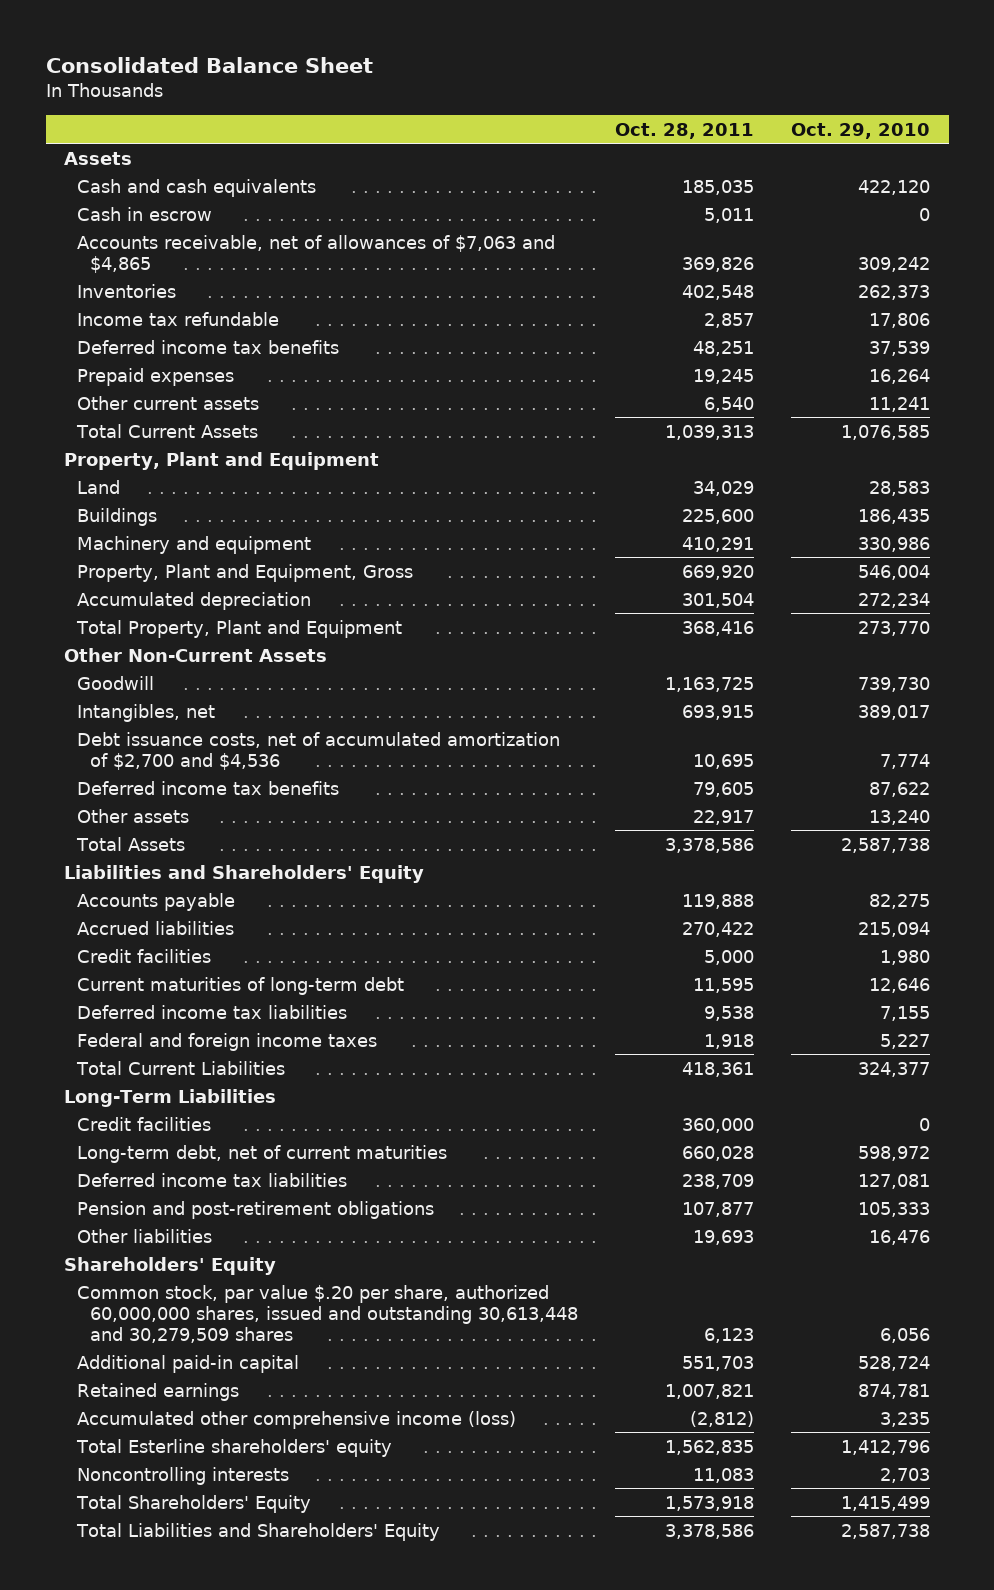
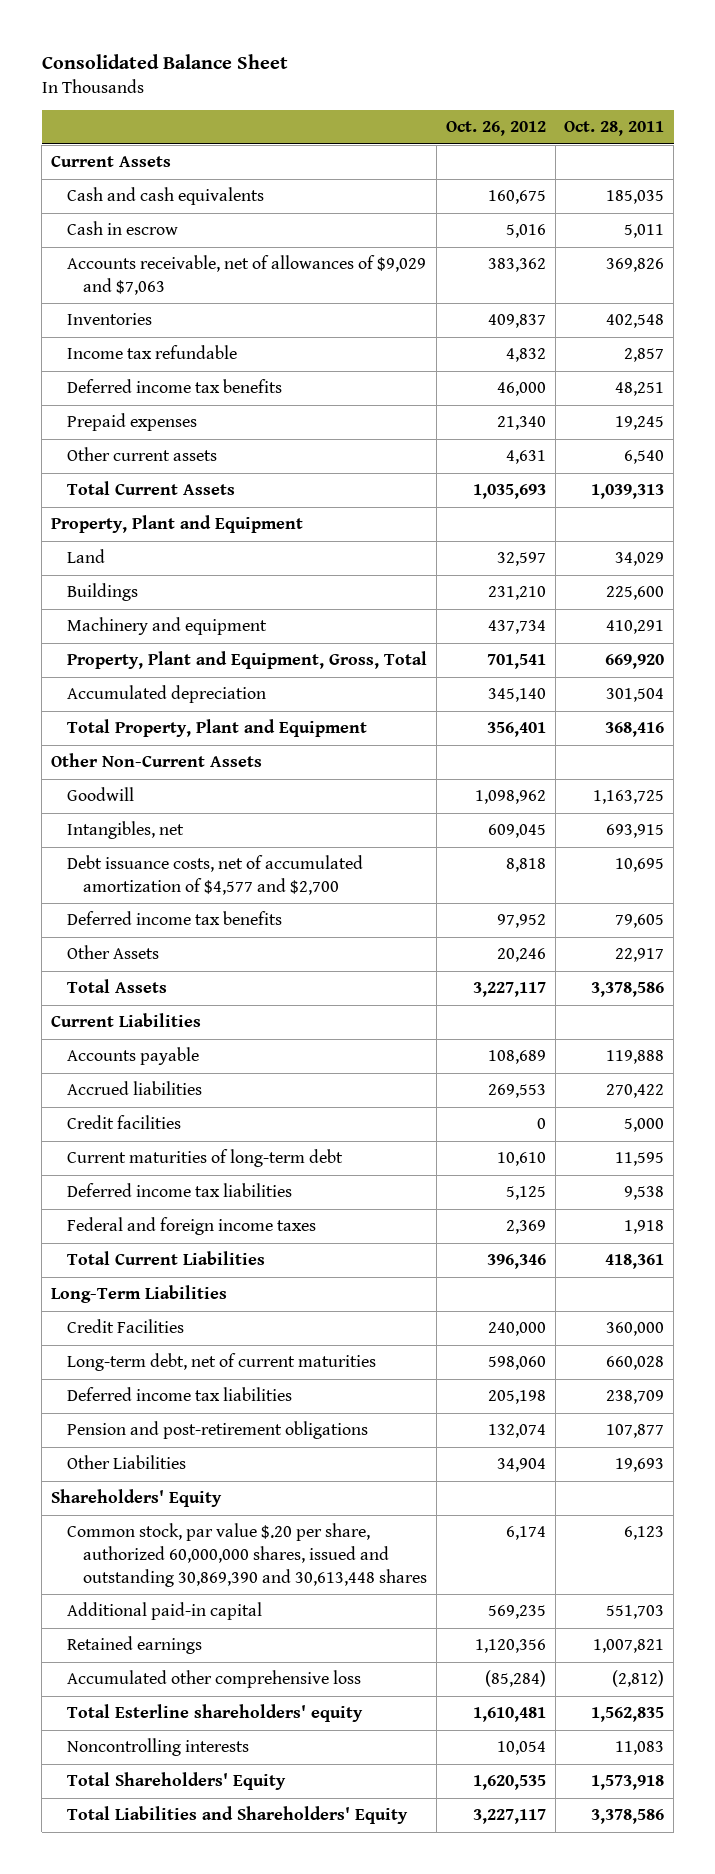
- | Oct. 28, 2011 | Oct. 29, 2010
+ | Oct. 26, 2012 | Oct. 28, 2011
- Assets
+ Current Assets
- Accounts receivable, net of allowances of $7,063 and $4,865 | 369,826 | 309,242
+ Accounts receivable, net of allowances of $9,029 and $7,063 | 383,362 | 369,826
- Property, Plant and Equipment, Gross | 669,920 | 546,004
+ Property, Plant and Equipment, Gross, Total | 701,541 | 669,920
- Debt issuance costs, net of accumulated amortization of $2,700 and $4,536 | 10,695 | 7,774
+ Debt issuance costs, net of accumulated amortization of $4,577 and $2,700 | 8,818 | 10,695
- Other assets | 22,917 | 13,240
+ Other Assets | 20,246 | 22,917
- Liabilities and Shareholders' Equity
+ Current Liabilities
- Credit facilities | 360,000 | 0
+ Credit Facilities | 240,000 | 360,000
- Other liabilities | 19,693 | 16,476
+ Other Liabilities | 34,904 | 19,693
- Common stock, par value $.20 per share, authorized 60,000,000 shares, issued and outstanding 30,613,448 and 30,279,509 shares | 6,123 | 6,056
+ Common stock, par value $.20 per share, authorized 60,000,000 shares, issued and outstanding 30,869,390 and 30,613,448 shares | 6,174 | 6,123
- Accumulated other comprehensive income (loss) | (2,812) | 3,235
+ Accumulated other comprehensive loss | (85,284) | (2,812)

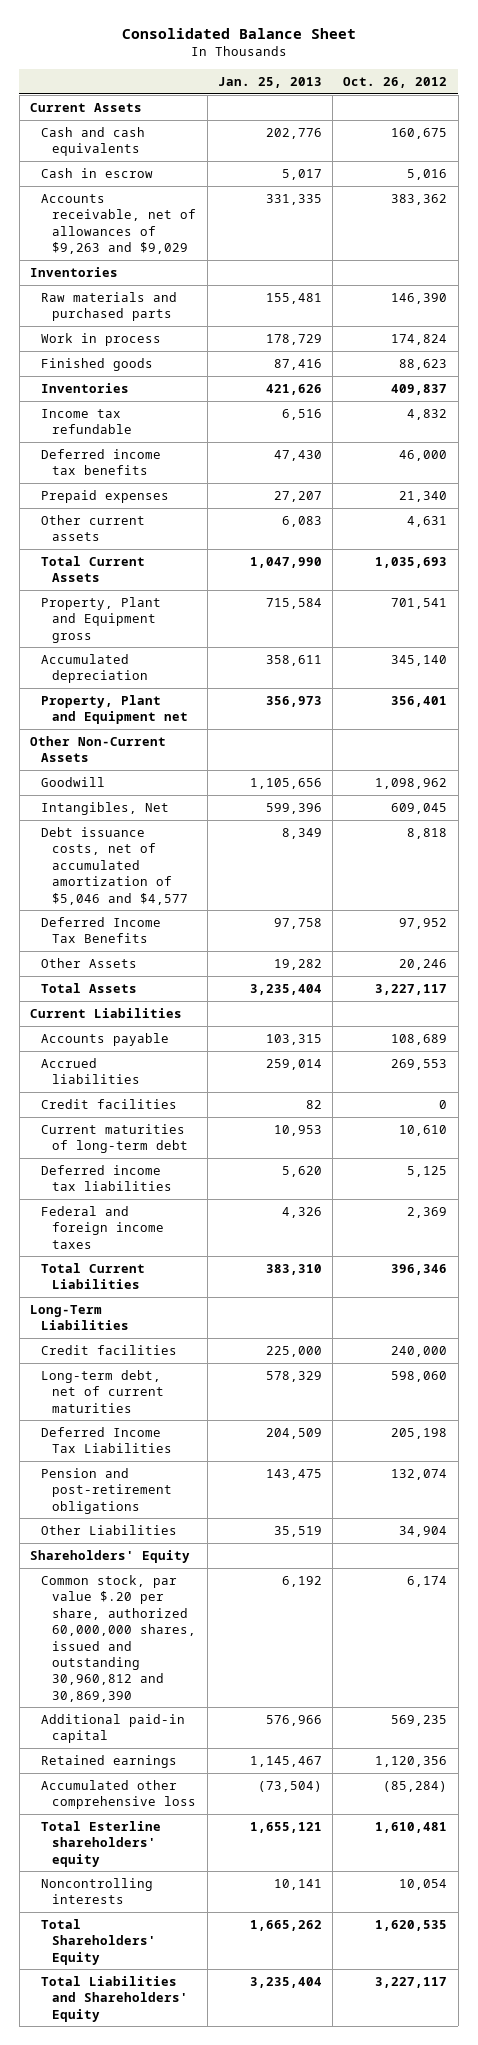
- | Oct. 26, 2012 | Oct. 28, 2011
+ | Jan. 25, 2013 | Oct. 26, 2012
- Accounts receivable, net of allowances of $9,029 and $7,063 | 383,362 | 369,826
+ Accounts receivable, net of allowances of $9,263 and $9,029 | 331,335 | 383,362
+ Inventories
+ Raw materials and purchased parts | 155,481 | 146,390
+ Work in process | 178,729 | 174,824
+ Finished goods | 87,416 | 88,623
- Property, Plant and Equipment
- Land | 32,597 | 34,029
- Buildings | 231,210 | 225,600
- Machinery and equipment | 437,734 | 410,291
- Property, Plant and Equipment, Gross, Total | 701,541 | 669,920
+ Property, Plant and Equipment gross | 715,584 | 701,541
- Total Property, Plant and Equipment | 356,401 | 368,416
+ Property, Plant and Equipment net | 356,973 | 356,401
- Intangibles, net | 609,045 | 693,915
- Debt issuance costs, net of accumulated amortization of $4,577 and $2,700 | 8,818 | 10,695
- Deferred income tax benefits | 97,952 | 79,605
+ Intangibles, Net | 599,396 | 609,045
+ Debt issuance costs, net of accumulated amortization of $5,046 and $4,577 | 8,349 | 8,818
+ Deferred Income Tax Benefits | 97,758 | 97,952
- Credit Facilities | 240,000 | 360,000
+ Credit facilities | 225,000 | 240,000
- Deferred income tax liabilities | 205,198 | 238,709
+ Deferred Income Tax Liabilities | 204,509 | 205,198
- Common stock, par value $.20 per share, authorized 60,000,000 shares, issued and outstanding 30,869,390 and 30,613,448 shares | 6,174 | 6,123
+ Common stock, par value $.20 per share, authorized 60,000,000 shares, issued and outstanding 30,960,812 and 30,869,390 | 6,192 | 6,174

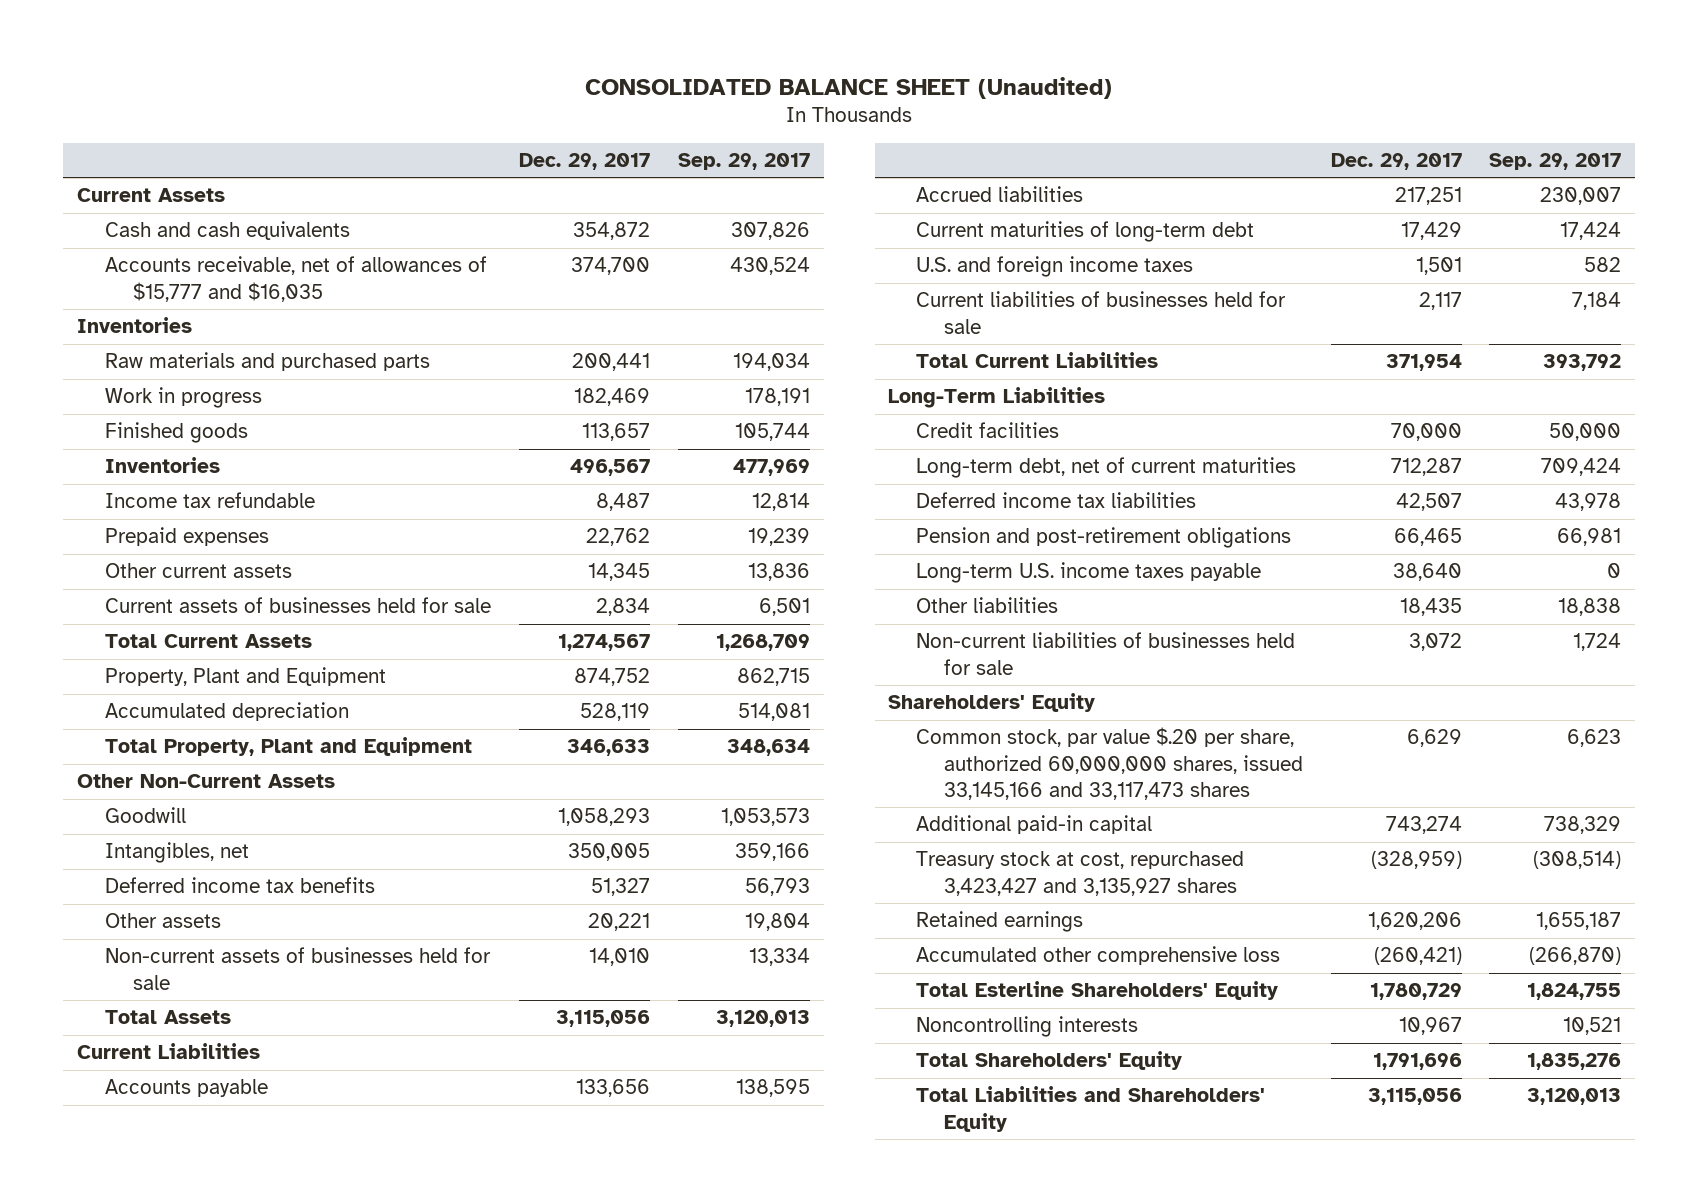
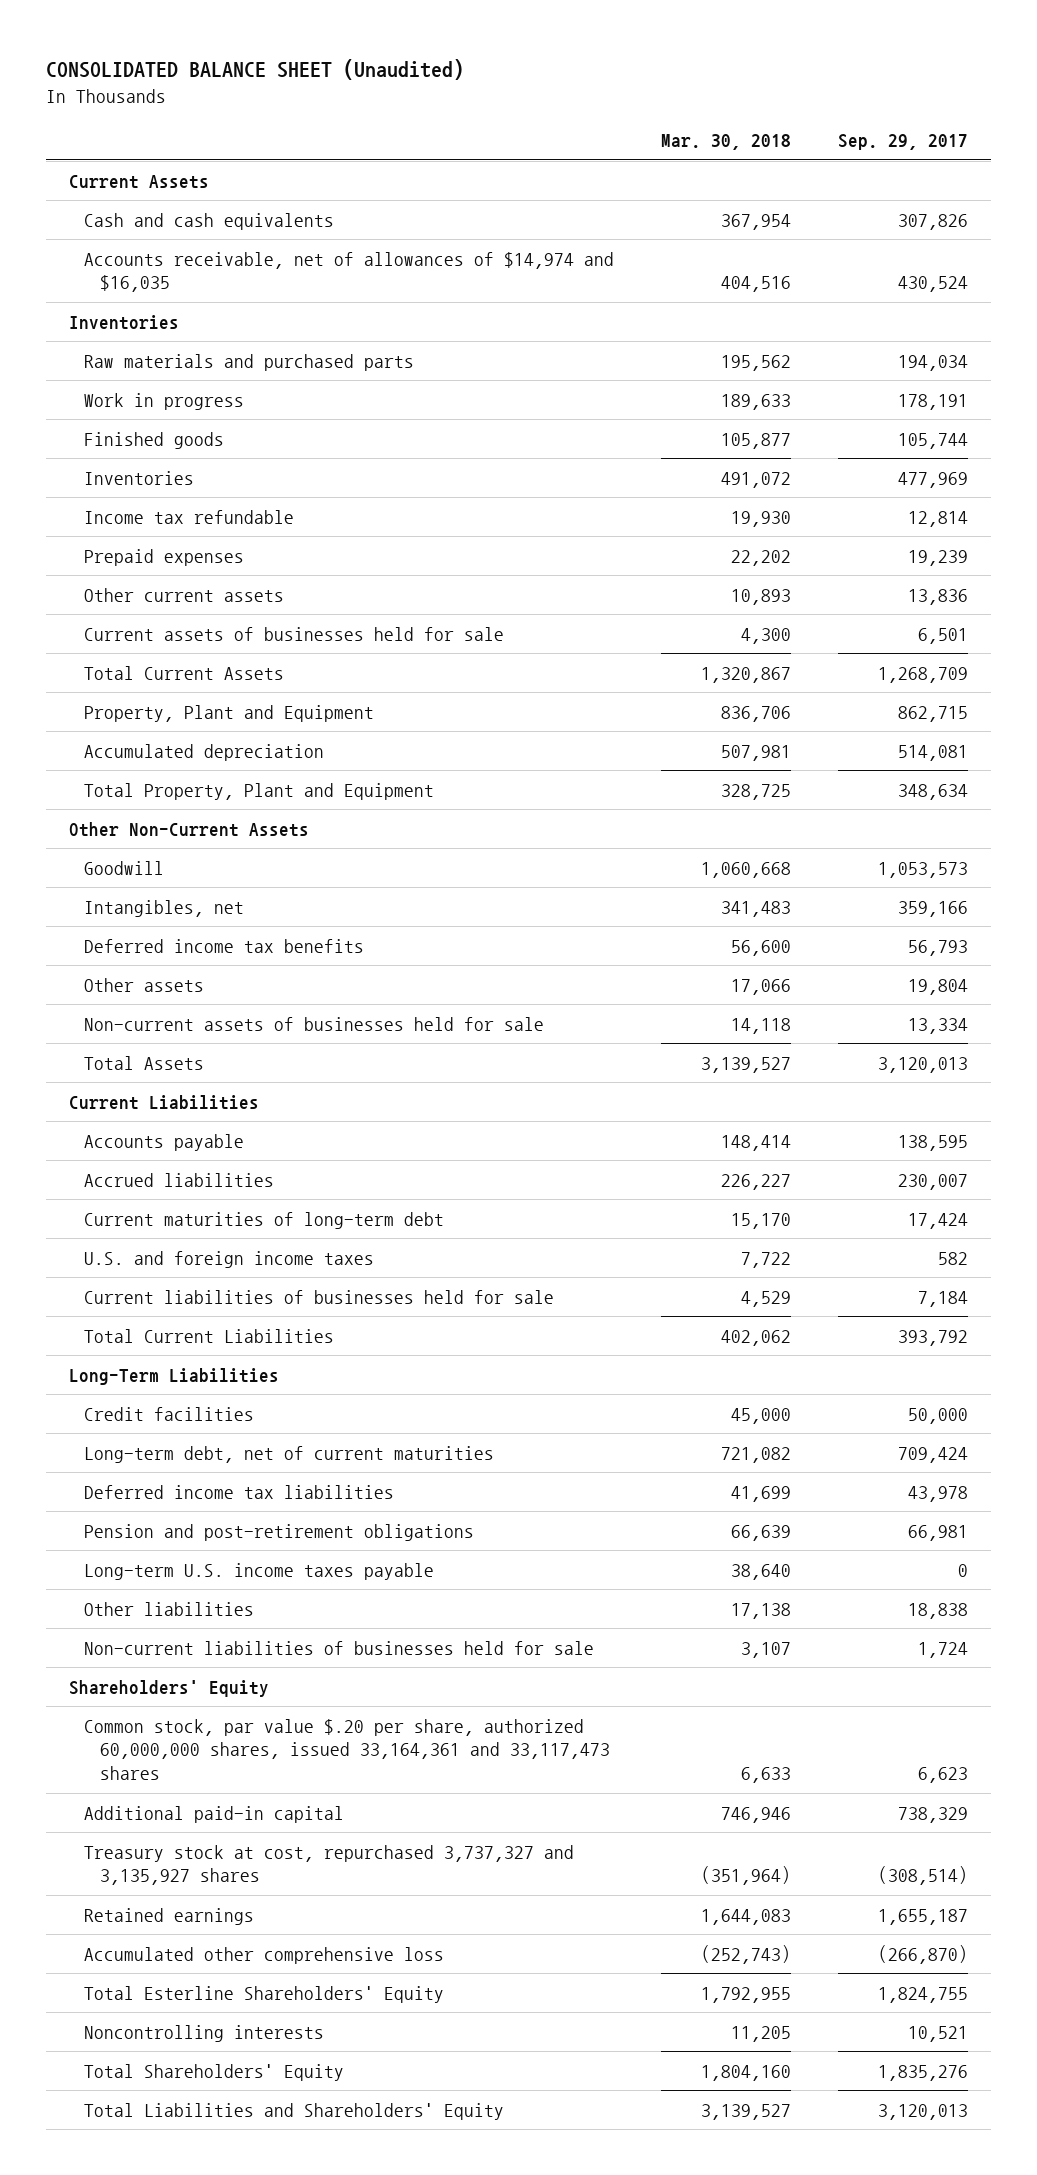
- | Dec. 29, 2017 | Sep. 29, 2017
+ | Mar. 30, 2018 | Sep. 29, 2017
- Accounts receivable, net of allowances of $15,777 and $16,035 | 374,700 | 430,524
+ Accounts receivable, net of allowances of $14,974 and $16,035 | 404,516 | 430,524
- Common stock, par value $.20 per share, authorized 60,000,000 shares, issued 33,145,166 and 33,117,473 shares | 6,629 | 6,623
+ Common stock, par value $.20 per share, authorized 60,000,000 shares, issued 33,164,361 and 33,117,473 shares | 6,633 | 6,623
- Treasury stock at cost, repurchased 3,423,427 and 3,135,927 shares | (328,959) | (308,514)
+ Treasury stock at cost, repurchased 3,737,327 and 3,135,927 shares | (351,964) | (308,514)

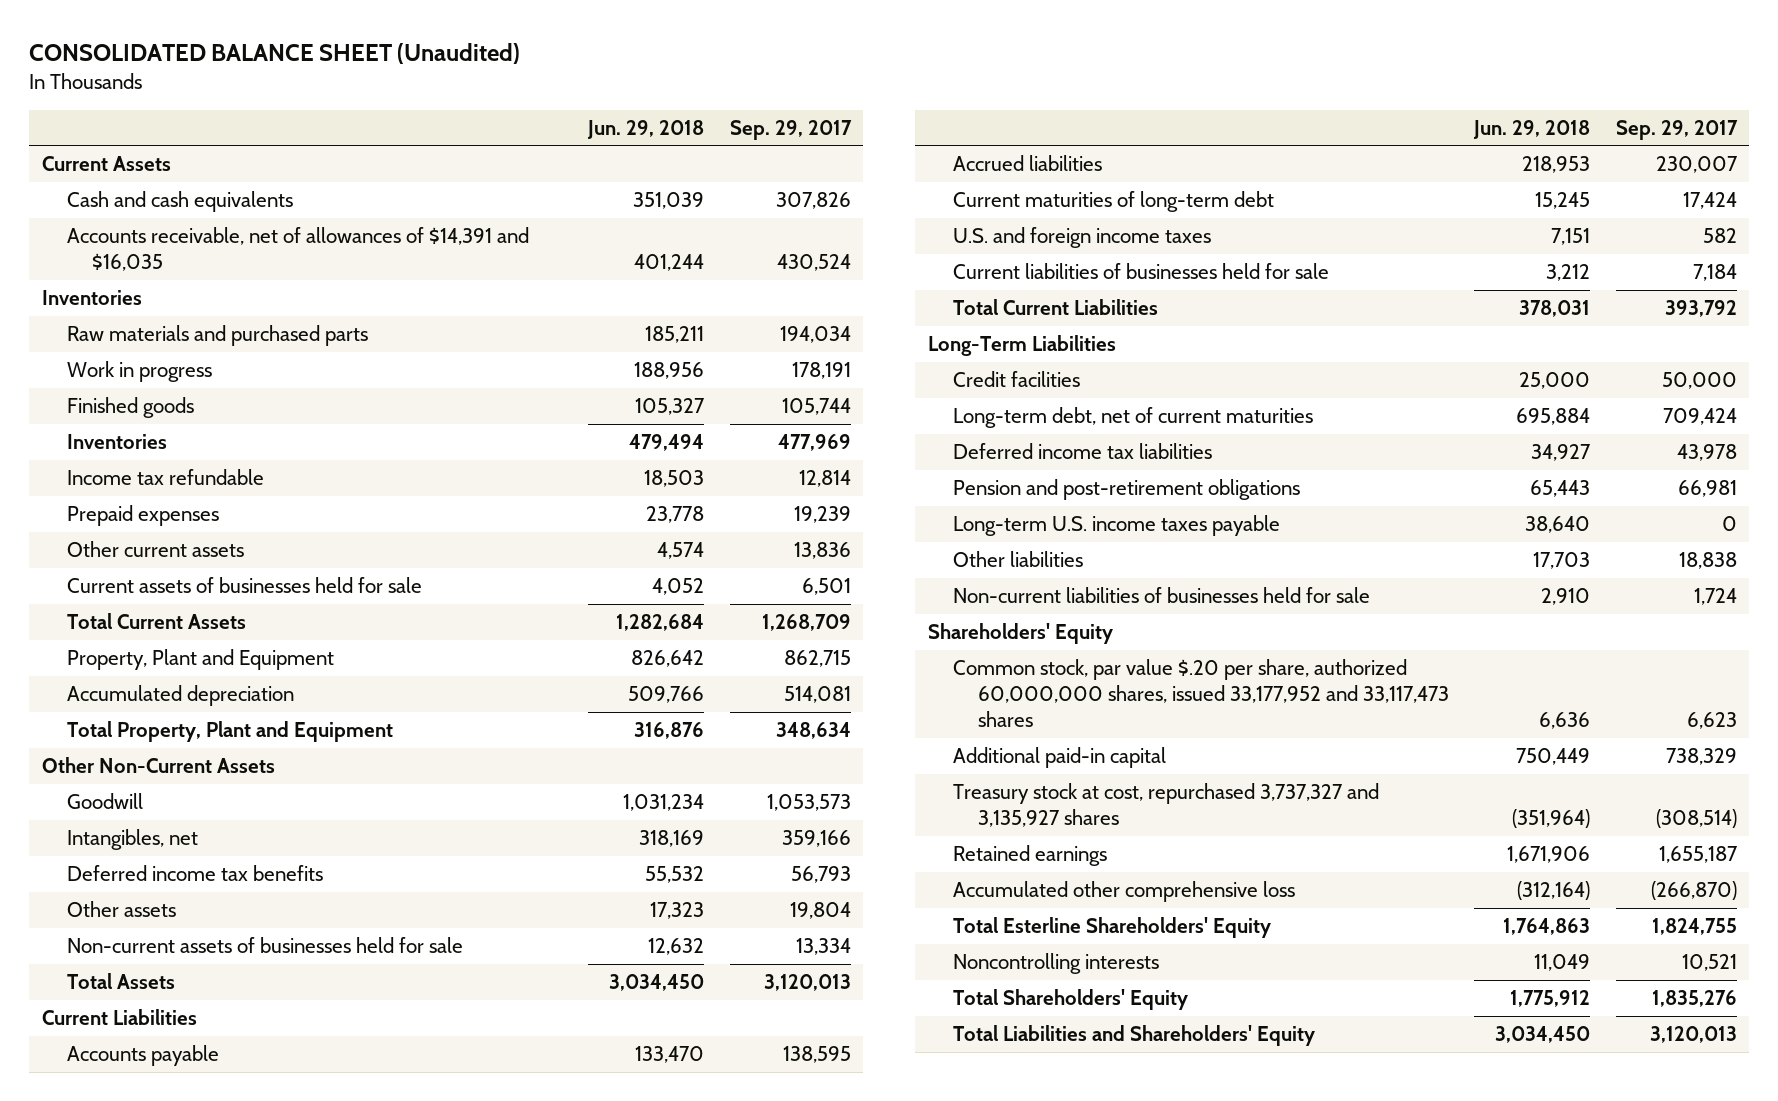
- | Mar. 30, 2018 | Sep. 29, 2017
+ | Jun. 29, 2018 | Sep. 29, 2017
- Accounts receivable, net of allowances of $14,974 and $16,035 | 404,516 | 430,524
+ Accounts receivable, net of allowances of $14,391 and $16,035 | 401,244 | 430,524
- Common stock, par value $.20 per share, authorized 60,000,000 shares, issued 33,164,361 and 33,117,473 shares | 6,633 | 6,623
+ Common stock, par value $.20 per share, authorized 60,000,000 shares, issued 33,177,952 and 33,117,473 shares | 6,636 | 6,623

